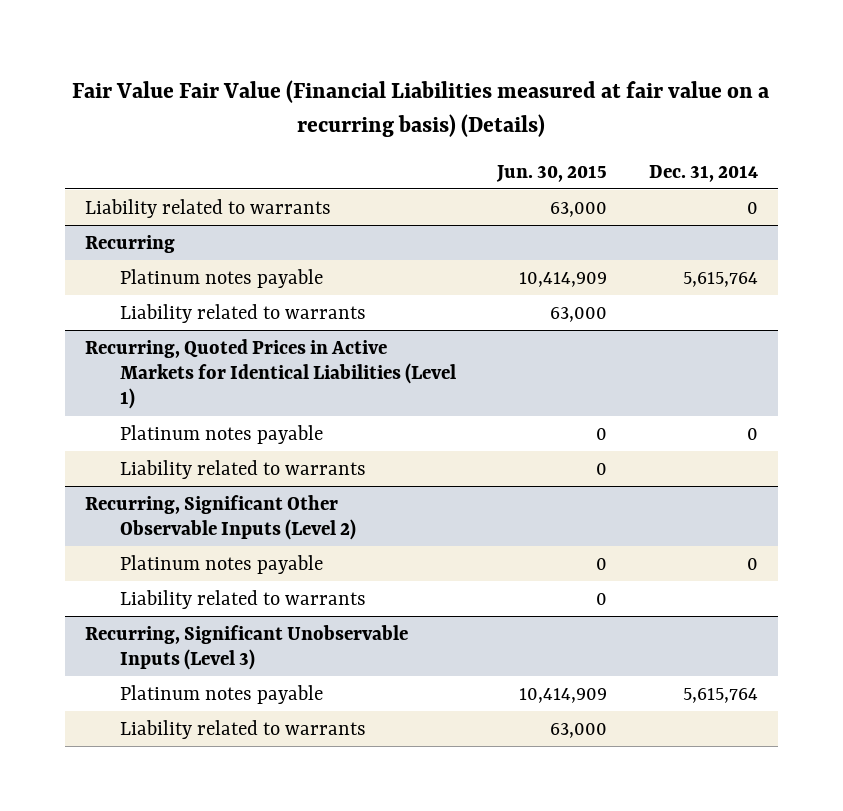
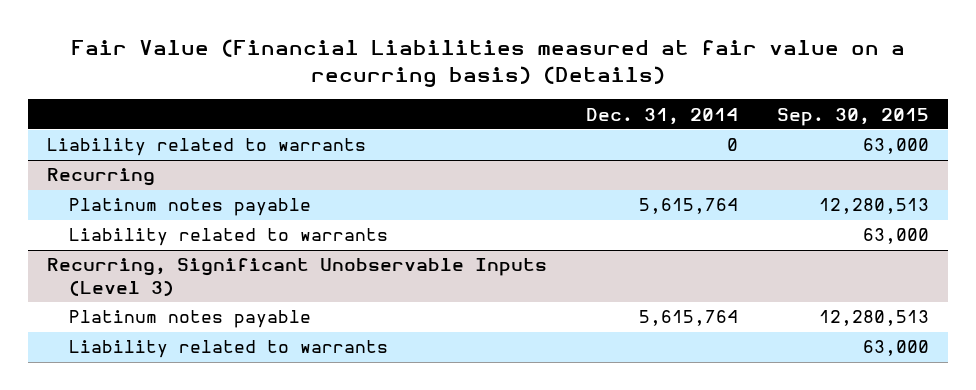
- Fair Value Fair Value (Financial Liabilities measured at fair value on a recurring basis) (Details)
+ Fair Value (Financial Liabilities measured at fair value on a recurring basis) (Details)
- | Jun. 30, 2015 | Dec. 31, 2014
+ | Dec. 31, 2014 | Sep. 30, 2015
- Recurring, Quoted Prices in Active Markets for Identical Liabilities (Level 1)
- Platinum notes payable | 0 | 0
- Liability related to warrants | 0 |
- Recurring, Significant Other Observable Inputs (Level 2)
- Platinum notes payable | 0 | 0
- Liability related to warrants | 0 |

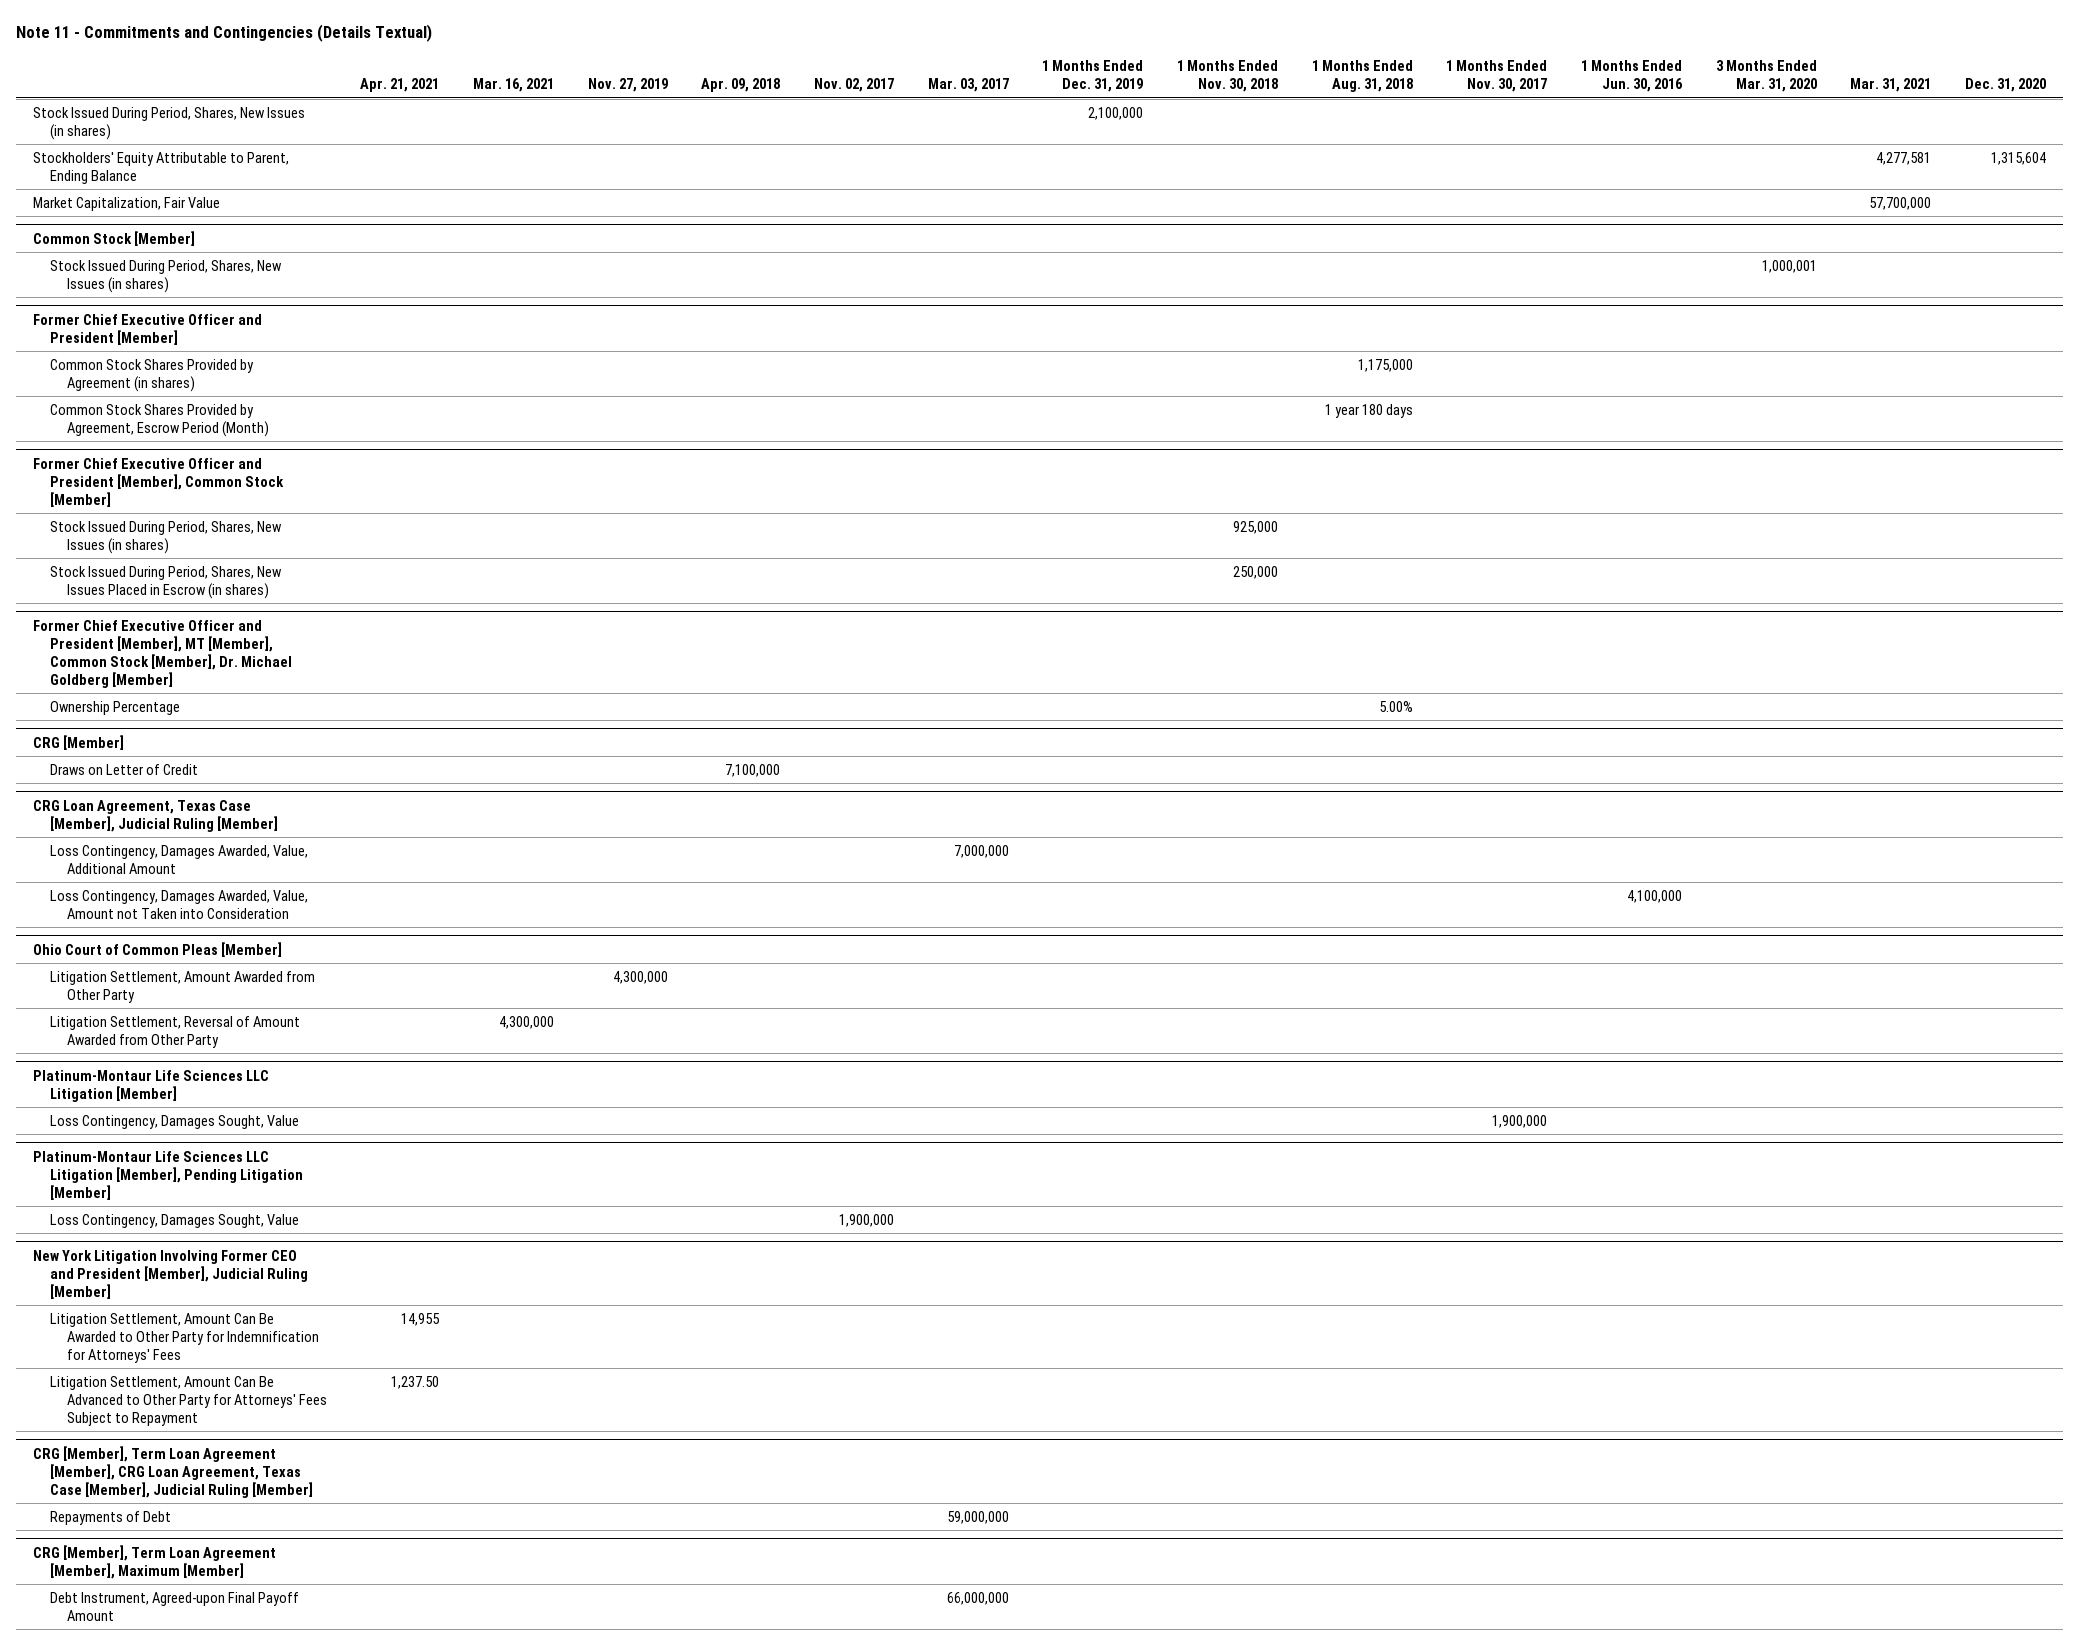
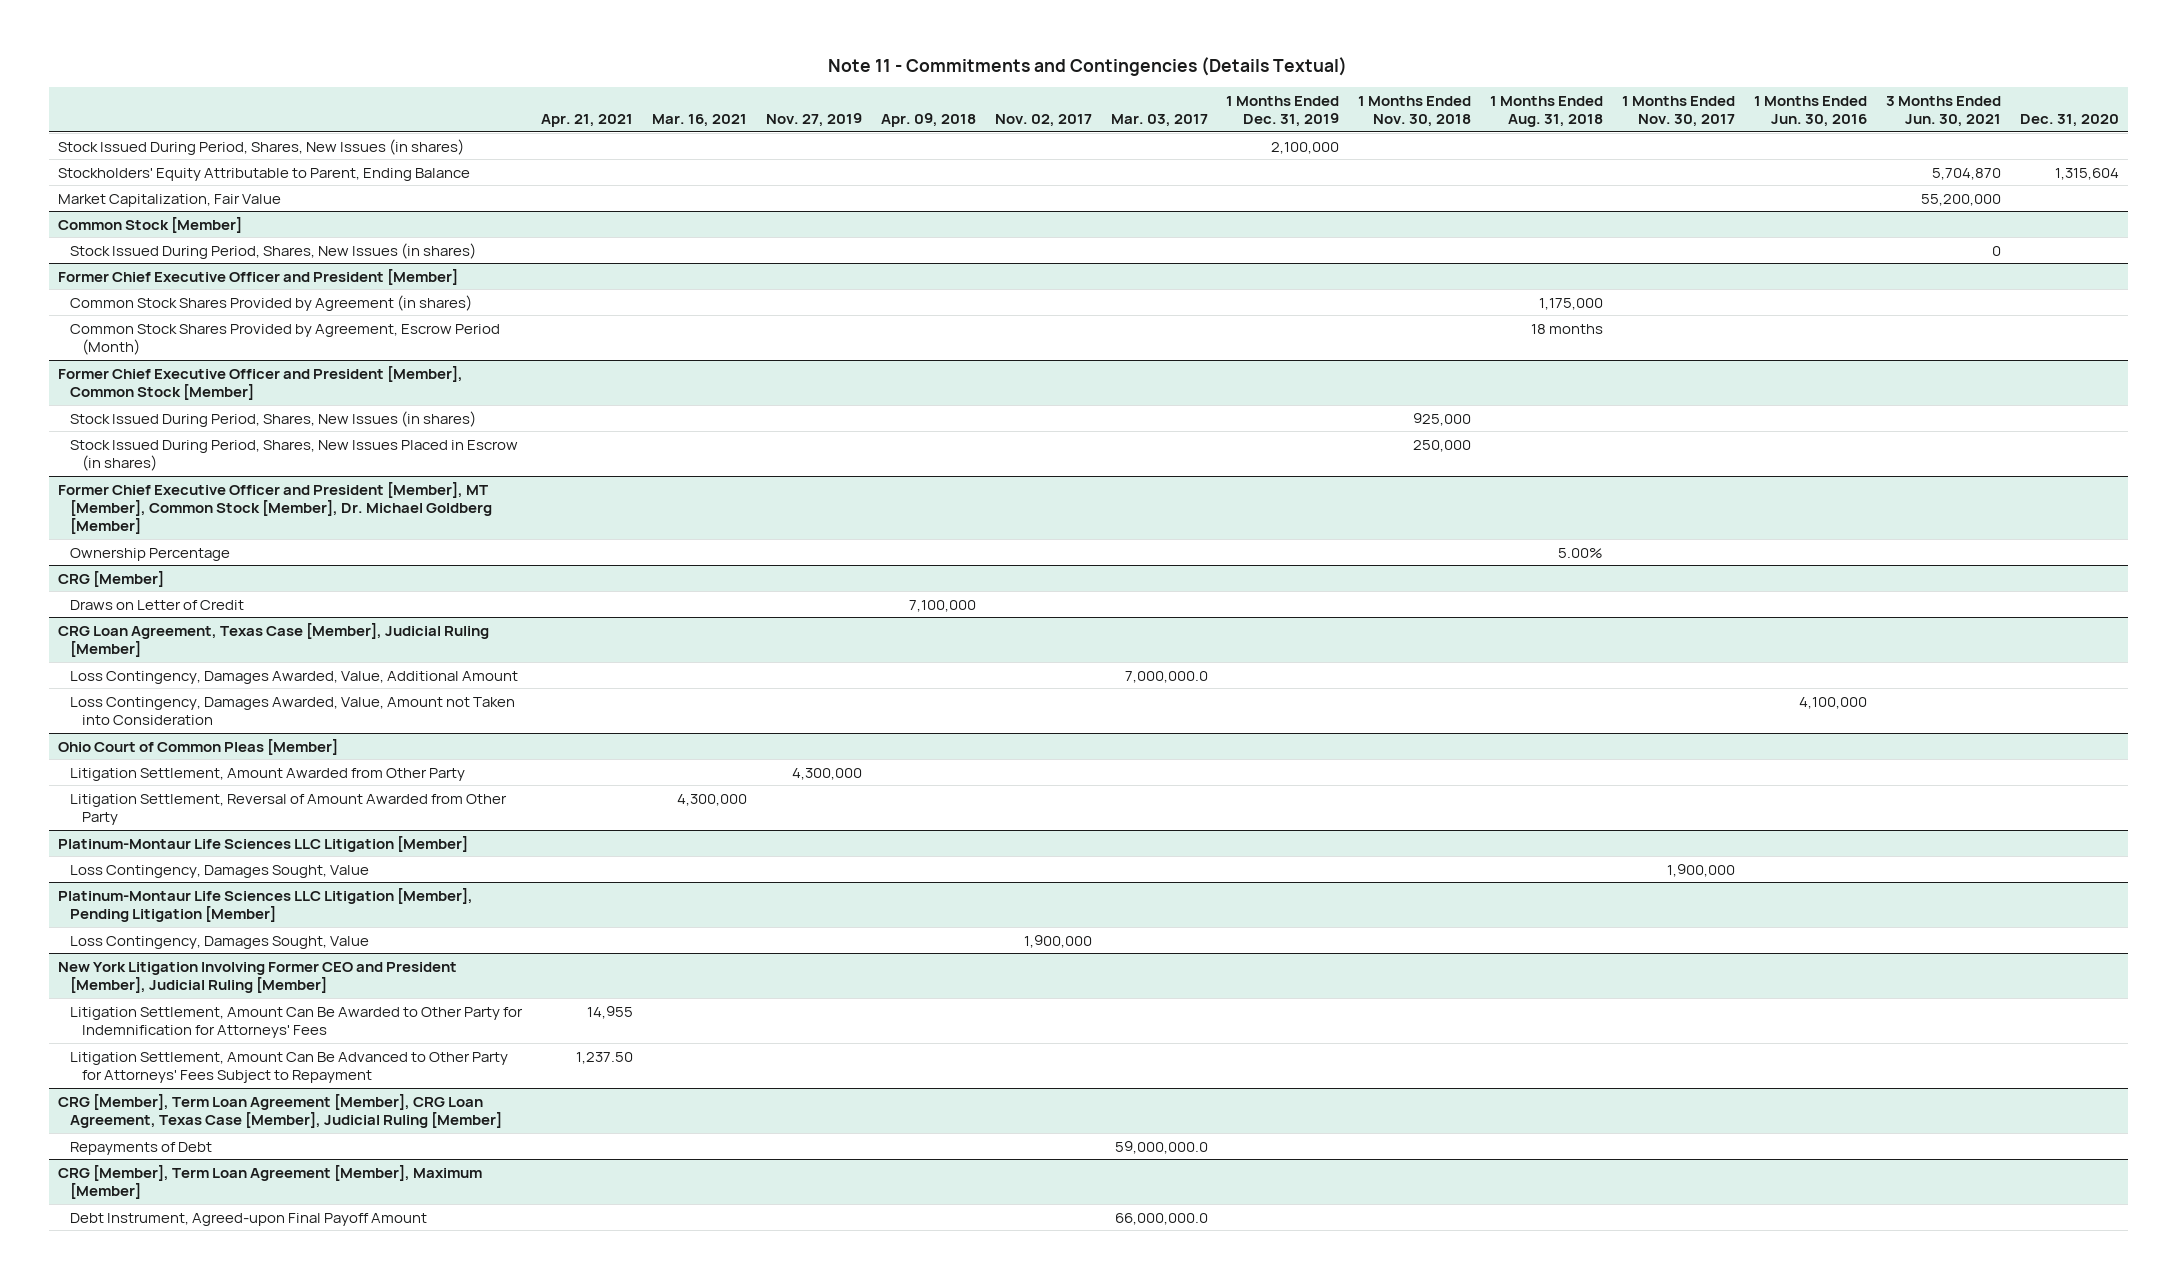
- | Apr. 21, 2021 | Mar. 16, 2021 | Nov. 27, 2019 | Apr. 09, 2018 | Nov. 02, 2017 | Mar. 03, 2017 | 1 Months Ended Dec. 31, 2019 | 1 Months Ended Nov. 30, 2018 | 1 Months Ended Aug. 31, 2018 | 1 Months Ended Nov. 30, 2017 | 1 Months Ended Jun. 30, 2016 | 3 Months Ended Mar. 31, 2020 | Mar. 31, 2021 | Dec. 31, 2020
+ | Apr. 21, 2021 | Mar. 16, 2021 | Nov. 27, 2019 | Apr. 09, 2018 | Nov. 02, 2017 | Mar. 03, 2017 | 1 Months Ended Dec. 31, 2019 | 1 Months Ended Nov. 30, 2018 | 1 Months Ended Aug. 31, 2018 | 1 Months Ended Nov. 30, 2017 | 1 Months Ended Jun. 30, 2016 | 3 Months Ended Jun. 30, 2021 | Dec. 31, 2020
@ Former Chief Executive Officer and President [Member]
- Common Stock Shares Provided by Agreement, Escrow Period (Month) | | | | | | | | | 1 year 180 days | | | | |
+ Common Stock Shares Provided by Agreement, Escrow Period (Month) | | | | | | | | | 18 months | | | |
@ CRG Loan Agreement, Texas Case [Member], Judicial Ruling [Member]
- Loss Contingency, Damages Awarded, Value, Additional Amount | | | | | | 7,000,000 | | | | | | | |
+ Loss Contingency, Damages Awarded, Value, Additional Amount | | | | | | 7,000,000.0 | | | | | | |
@ CRG [Member], Term Loan Agreement [Member], CRG Loan Agreement, Texas Case [Member], Judicial Ruling [Member]
- Repayments of Debt | | | | | | 59,000,000 | | | | | | | |
+ Repayments of Debt | | | | | | 59,000,000.0 | | | | | | |
@ CRG [Member], Term Loan Agreement [Member], Maximum [Member]
- Debt Instrument, Agreed-upon Final Payoff Amount | | | | | | 66,000,000 | | | | | | | |
+ Debt Instrument, Agreed-upon Final Payoff Amount | | | | | | 66,000,000.0 | | | | | | |

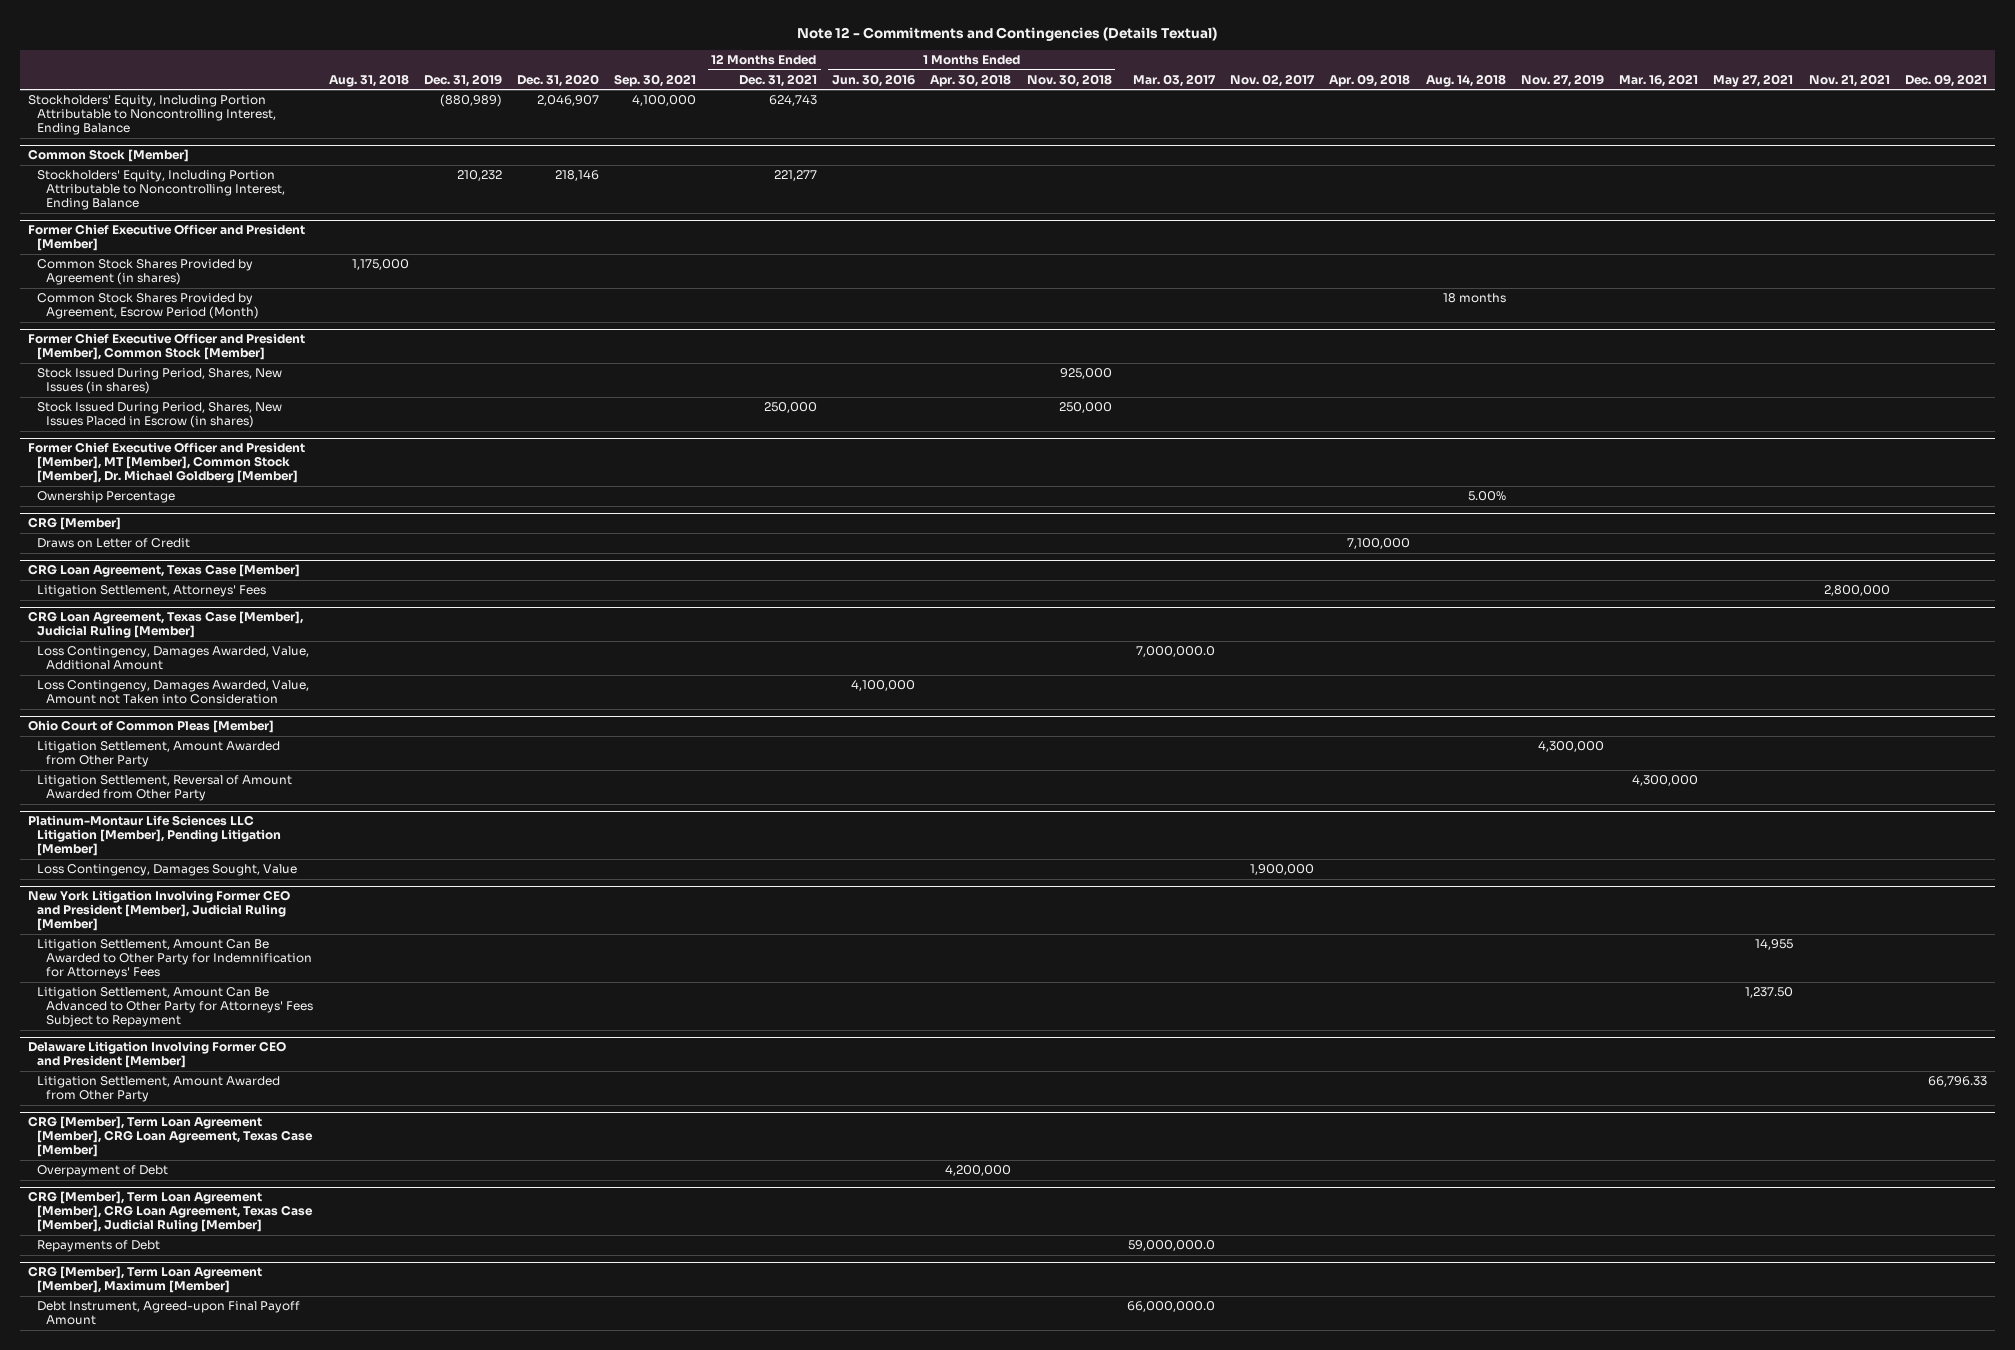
- Note 11 - Commitments and Contingencies (Details Textual)
+ Note 12 - Commitments and Contingencies (Details Textual)
- | Apr. 21, 2021 | Mar. 16, 2021 | Nov. 27, 2019 | Apr. 09, 2018 | Nov. 02, 2017 | Mar. 03, 2017 | 1 Months Ended Dec. 31, 2019 | 1 Months Ended Nov. 30, 2018 | 1 Months Ended Aug. 31, 2018 | 1 Months Ended Nov. 30, 2017 | 1 Months Ended Jun. 30, 2016 | 3 Months Ended Jun. 30, 2021 | Dec. 31, 2020
+ | Aug. 31, 2018 | Dec. 31, 2019 | Dec. 31, 2020 | Sep. 30, 2021 | 12 Months Ended Dec. 31, 2021 | 1 Months Ended Jun. 30, 2016 | 1 Months Ended Apr. 30, 2018 | 1 Months Ended Nov. 30, 2018 | Mar. 03, 2017 | Nov. 02, 2017 | Apr. 09, 2018 | Aug. 14, 2018 | Nov. 27, 2019 | Mar. 16, 2021 | May 27, 2021 | Nov. 21, 2021 | Dec. 09, 2021
- Stock Issued During Period, Shares, New Issues (in shares) | | | | | | | 2,100,000 | | | | | |
- Stockholders' Equity Attributable to Parent, Ending Balance | | | | | | | | | | | | 5,704,870 | 1,315,604
- Market Capitalization, Fair Value | | | | | | | | | | | | 55,200,000 |
+ Stockholders' Equity, Including Portion Attributable to Noncontrolling Interest, Ending Balance | | (880,989) | 2,046,907 | 4,100,000 | 624,743 | | | | | | | | | | | |
@ Common Stock [Member]
- Stock Issued During Period, Shares, New Issues (in shares) | | | | | | | | | | | | 0 |
+ Stockholders' Equity, Including Portion Attributable to Noncontrolling Interest, Ending Balance | | 210,232 | 218,146 | | 221,277 | | | | | | | | | | | |
+ CRG Loan Agreement, Texas Case [Member]
+ Litigation Settlement, Attorneys' Fees | | | | | | | | | | | | | | | | 2,800,000 |
- Platinum-Montaur Life Sciences LLC Litigation [Member]
- Loss Contingency, Damages Sought, Value | | | | | | | | | | 1,900,000 | | |
+ Delaware Litigation Involving Former CEO and President [Member]
+ Litigation Settlement, Amount Awarded from Other Party | | | | | | | | | | | | | | | | | 66,796.33
+ CRG [Member], Term Loan Agreement [Member], CRG Loan Agreement, Texas Case [Member]
+ Overpayment of Debt | | | | | | | 4,200,000 | | | | | | | | | |

